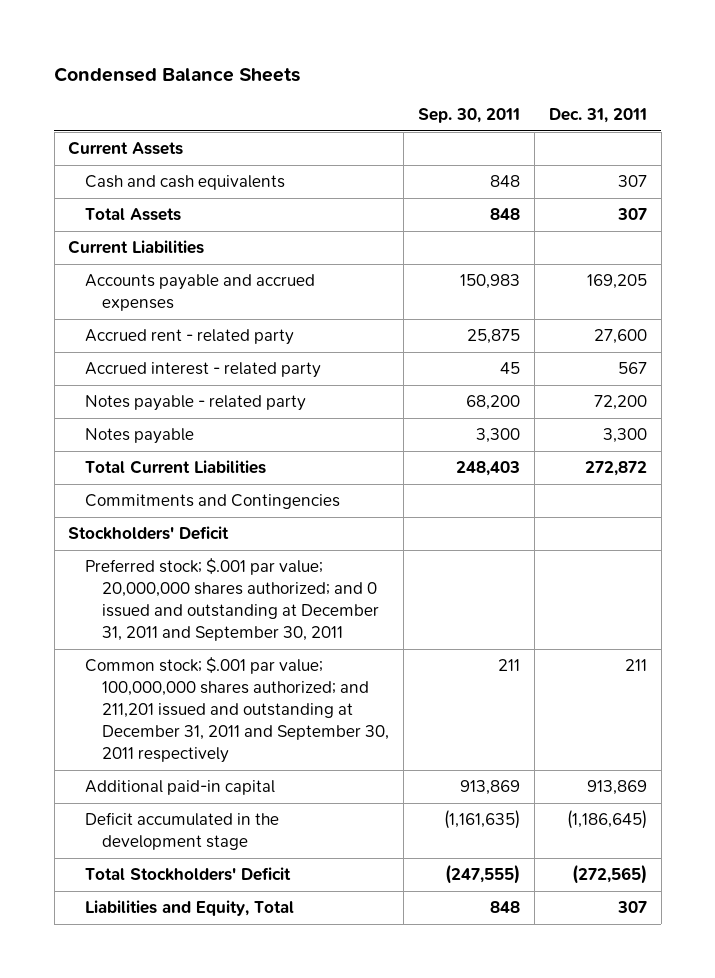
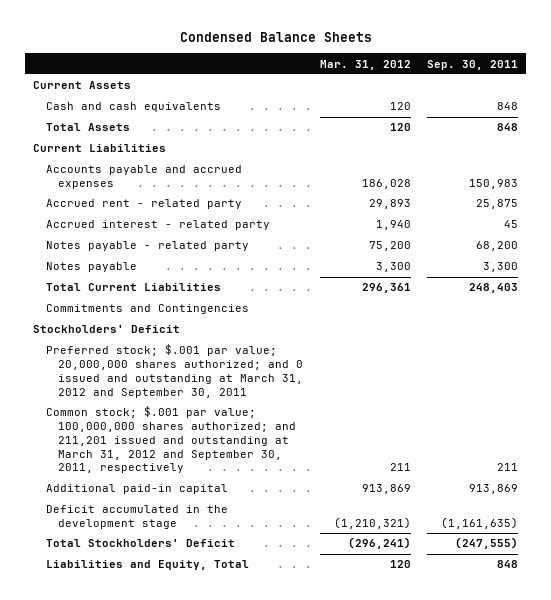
- | Sep. 30, 2011 | Dec. 31, 2011
+ | Mar. 31, 2012 | Sep. 30, 2011
- Preferred stock; $.001 par value; 20,000,000 shares authorized; and 0 issued and outstanding at December 31, 2011 and September 30, 2011
- Common stock; $.001 par value; 100,000,000 shares authorized; and 211,201 issued and outstanding at December 31, 2011 and September 30, 2011 respectively | 211 | 211
+ Preferred stock; $.001 par value; 20,000,000 shares authorized; and 0 issued and outstanding at March 31, 2012 and September 30, 2011
+ Common stock; $.001 par value; 100,000,000 shares authorized; and 211,201 issued and outstanding at March 31, 2012 and September 30, 2011, respectively | 211 | 211

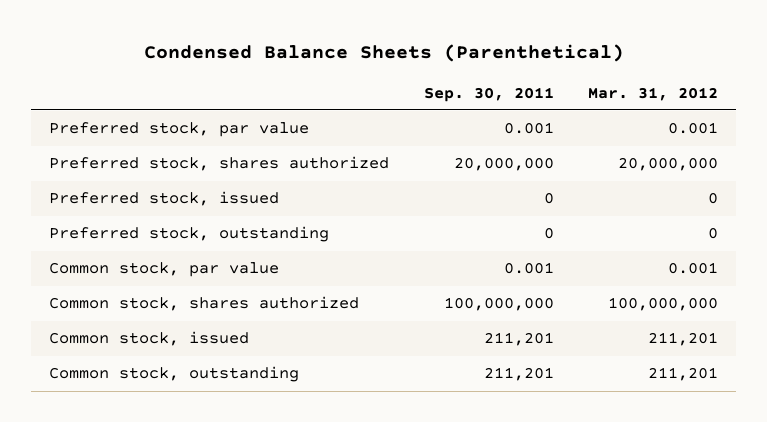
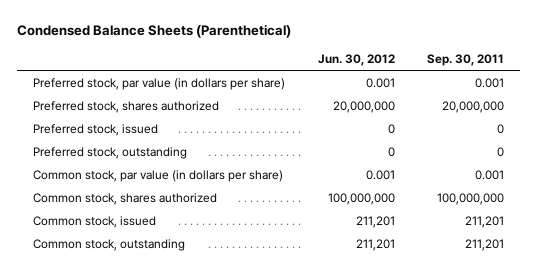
- | Sep. 30, 2011 | Mar. 31, 2012
+ | Jun. 30, 2012 | Sep. 30, 2011
- Preferred stock, par value | 0.001 | 0.001
+ Preferred stock, par value (in dollars per share) | 0.001 | 0.001
- Common stock, par value | 0.001 | 0.001
+ Common stock, par value (in dollars per share) | 0.001 | 0.001

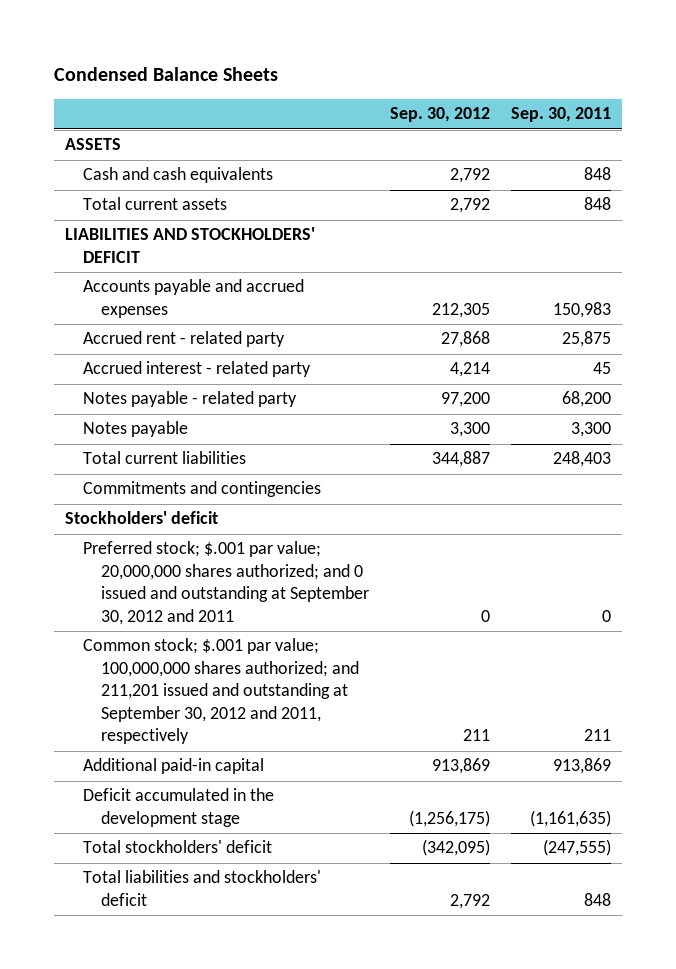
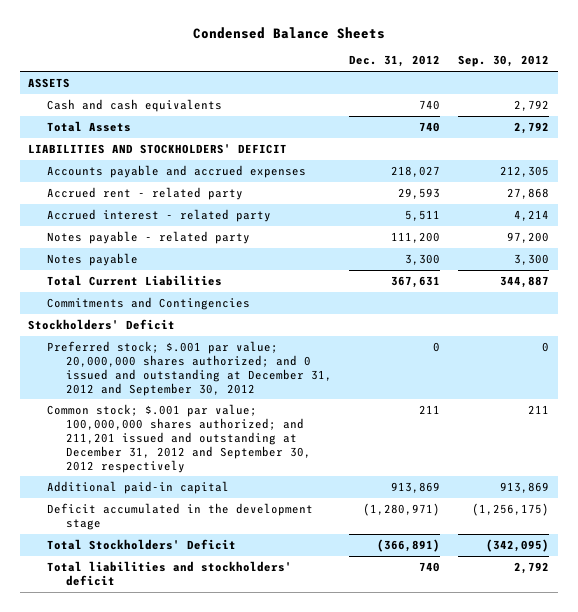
- | Sep. 30, 2012 | Sep. 30, 2011
+ | Dec. 31, 2012 | Sep. 30, 2012
- Total current assets | 2,792 | 848
+ Total Assets | 740 | 2,792
- Total current liabilities | 344,887 | 248,403
- Commitments and contingencies
- Stockholders' deficit
- Preferred stock; $.001 par value; 20,000,000 shares authorized; and 0 issued and outstanding at September 30, 2012 and 2011 | 0 | 0
- Common stock; $.001 par value; 100,000,000 shares authorized; and 211,201 issued and outstanding at September 30, 2012 and 2011, respectively | 211 | 211
+ Total Current Liabilities | 367,631 | 344,887
+ Commitments and Contingencies
+ Stockholders' Deficit
+ Preferred stock; $.001 par value; 20,000,000 shares authorized; and 0 issued and outstanding at December 31, 2012 and September 30, 2012 | 0 | 0
+ Common stock; $.001 par value; 100,000,000 shares authorized; and 211,201 issued and outstanding at December 31, 2012 and September 30, 2012 respectively | 211 | 211
- Total stockholders' deficit | (342,095) | (247,555)
+ Total Stockholders' Deficit | (366,891) | (342,095)

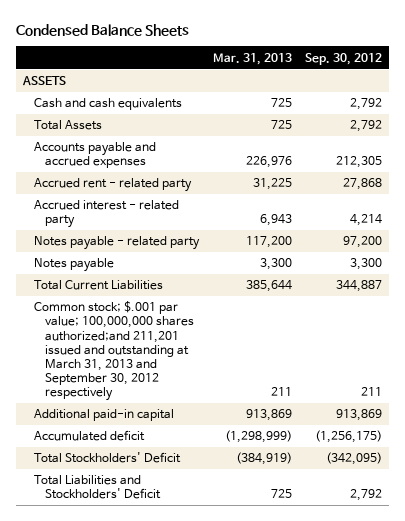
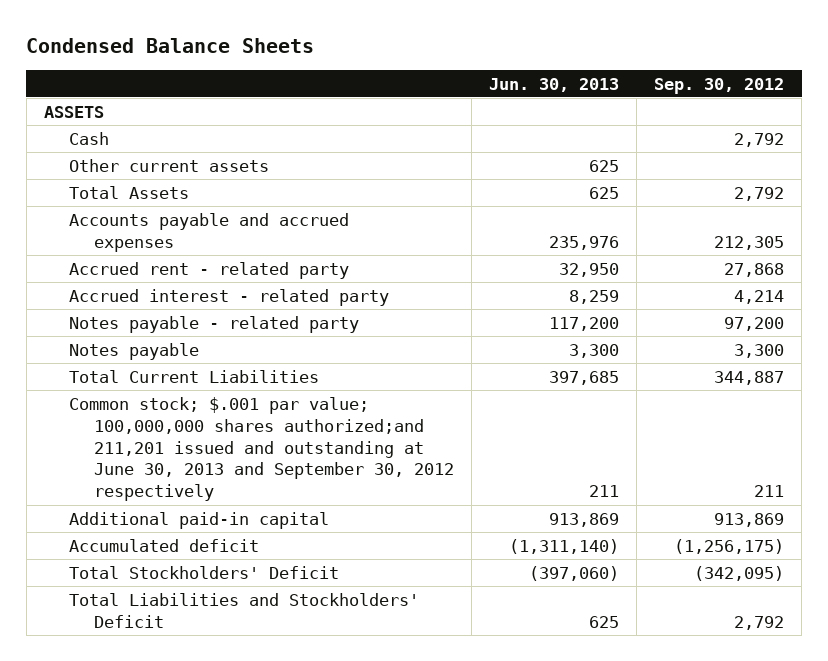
- | Mar. 31, 2013 | Sep. 30, 2012
+ | Jun. 30, 2013 | Sep. 30, 2012
- Cash and cash equivalents | 725 | 2,792
+ Cash | | 2,792
+ Other current assets | 625 |
- Common stock; $.001 par value; 100,000,000 shares authorized;and 211,201 issued and outstanding at March 31, 2013 and September 30, 2012 respectively | 211 | 211
+ Common stock; $.001 par value; 100,000,000 shares authorized;and 211,201 issued and outstanding at June 30, 2013 and September 30, 2012 respectively | 211 | 211

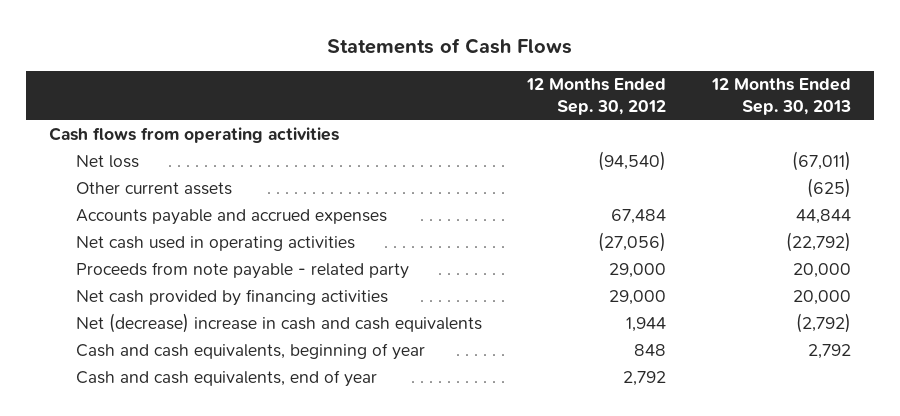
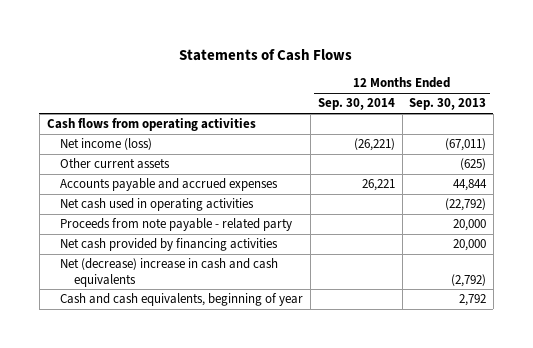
- | 12 Months Ended Sep. 30, 2012 | 12 Months Ended Sep. 30, 2013
+ | 12 Months Ended Sep. 30, 2014 | 12 Months Ended Sep. 30, 2013
- Net loss | (94,540) | (67,011)
+ Net income (loss) | (26,221) | (67,011)
- Cash and cash equivalents, end of year | 2,792 |

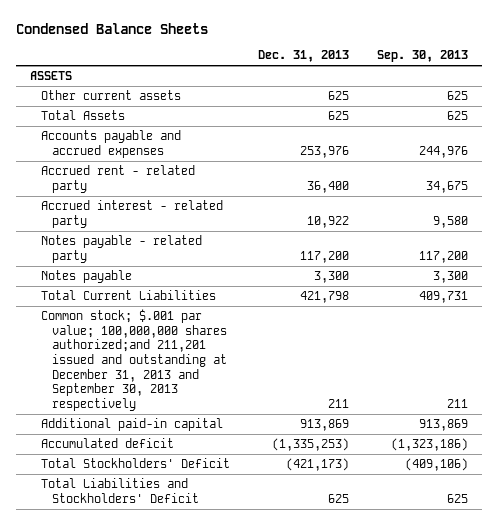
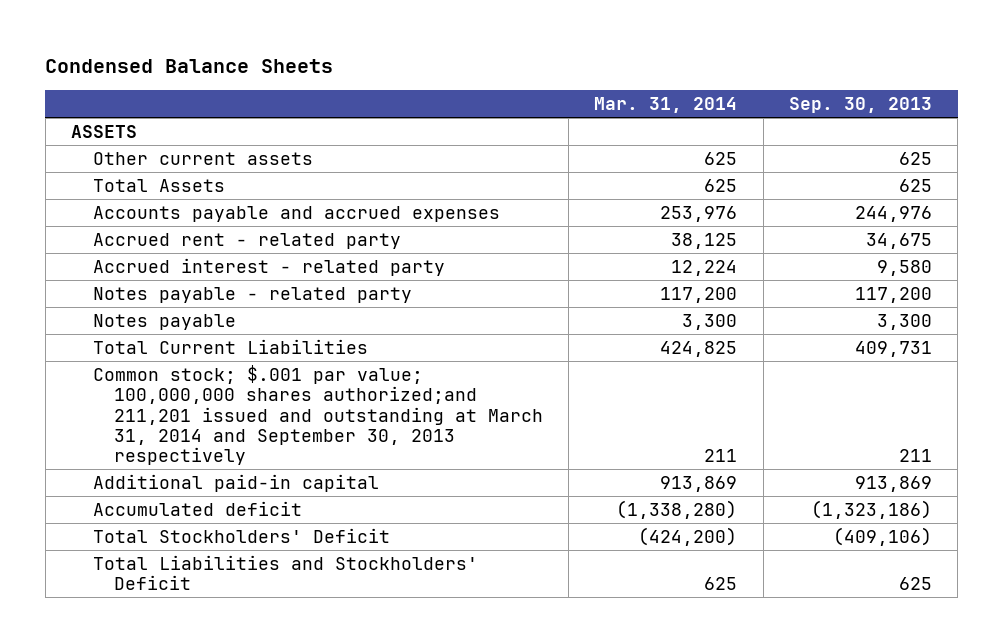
- | Dec. 31, 2013 | Sep. 30, 2013
+ | Mar. 31, 2014 | Sep. 30, 2013
- Common stock; $.001 par value; 100,000,000 shares authorized;and 211,201 issued and outstanding at December 31, 2013 and September 30, 2013 respectively | 211 | 211
+ Common stock; $.001 par value; 100,000,000 shares authorized;and 211,201 issued and outstanding at March 31, 2014 and September 30, 2013 respectively | 211 | 211

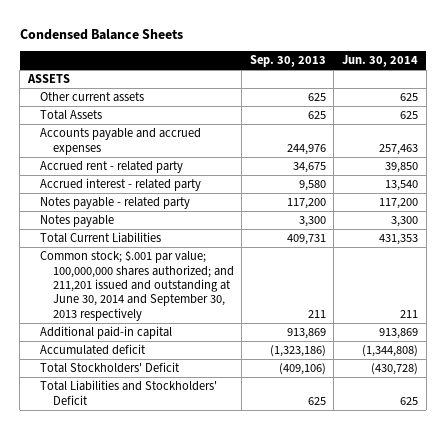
- | Mar. 31, 2014 | Sep. 30, 2013
+ | Sep. 30, 2013 | Jun. 30, 2014
- Common stock; $.001 par value; 100,000,000 shares authorized;and 211,201 issued and outstanding at March 31, 2014 and September 30, 2013 respectively | 211 | 211
+ Common stock; $.001 par value; 100,000,000 shares authorized; and 211,201 issued and outstanding at June 30, 2014 and September 30, 2013 respectively | 211 | 211

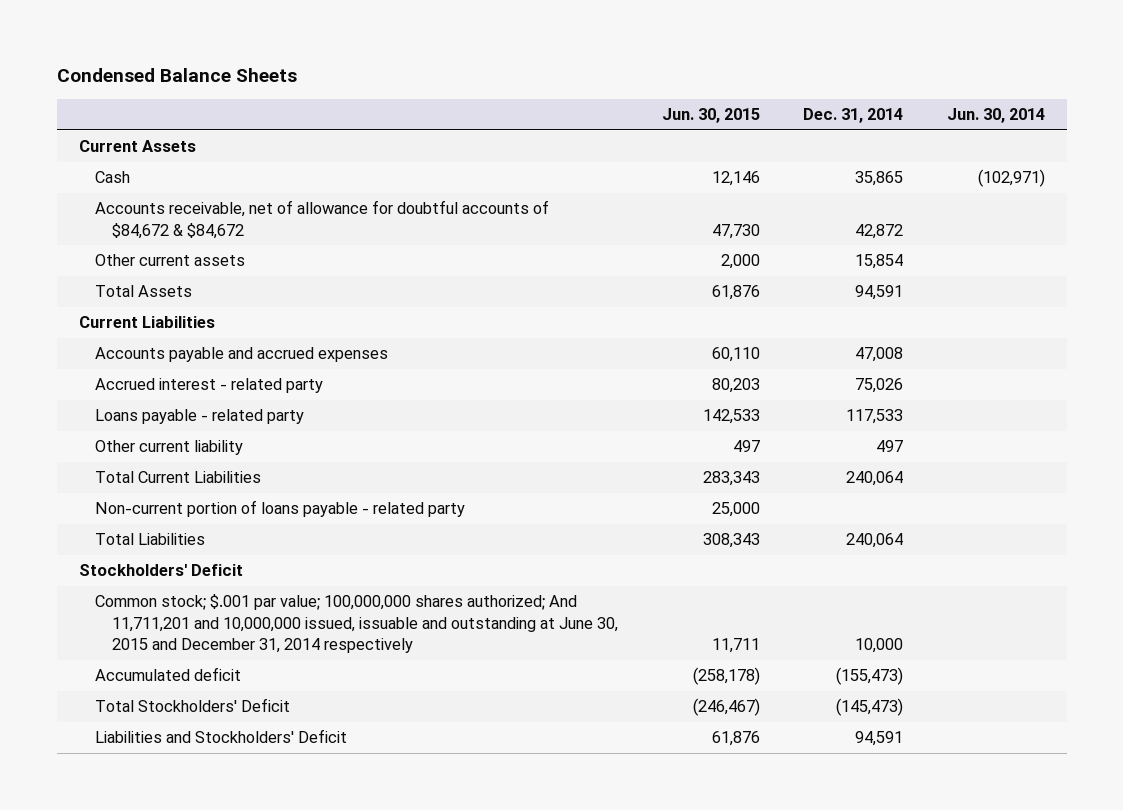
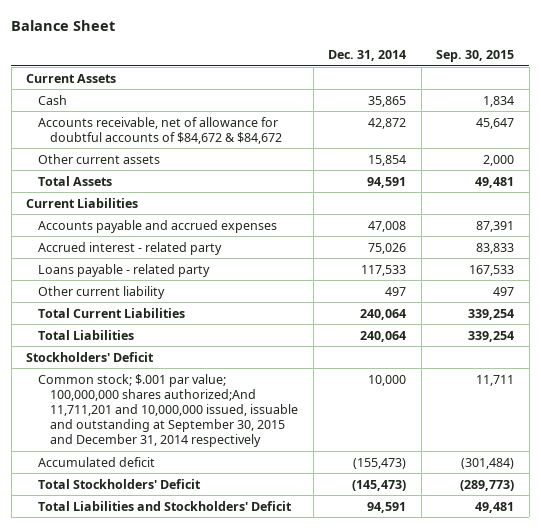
- Condensed Balance Sheets
+ Balance Sheet
- | Jun. 30, 2015 | Dec. 31, 2014 | Jun. 30, 2014
+ | Dec. 31, 2014 | Sep. 30, 2015
- Non-current portion of loans payable - related party | 25,000 | |
- Common stock; $.001 par value; 100,000,000 shares authorized; And 11,711,201 and 10,000,000 issued, issuable and outstanding at June 30, 2015 and December 31, 2014 respectively | 11,711 | 10,000 |
+ Common stock; $.001 par value; 100,000,000 shares authorized;And 11,711,201 and 10,000,000 issued, issuable and outstanding at September 30, 2015 and December 31, 2014 respectively | 10,000 | 11,711
- Liabilities and Stockholders' Deficit | 61,876 | 94,591 |
+ Total Liabilities and Stockholders' Deficit | 94,591 | 49,481

